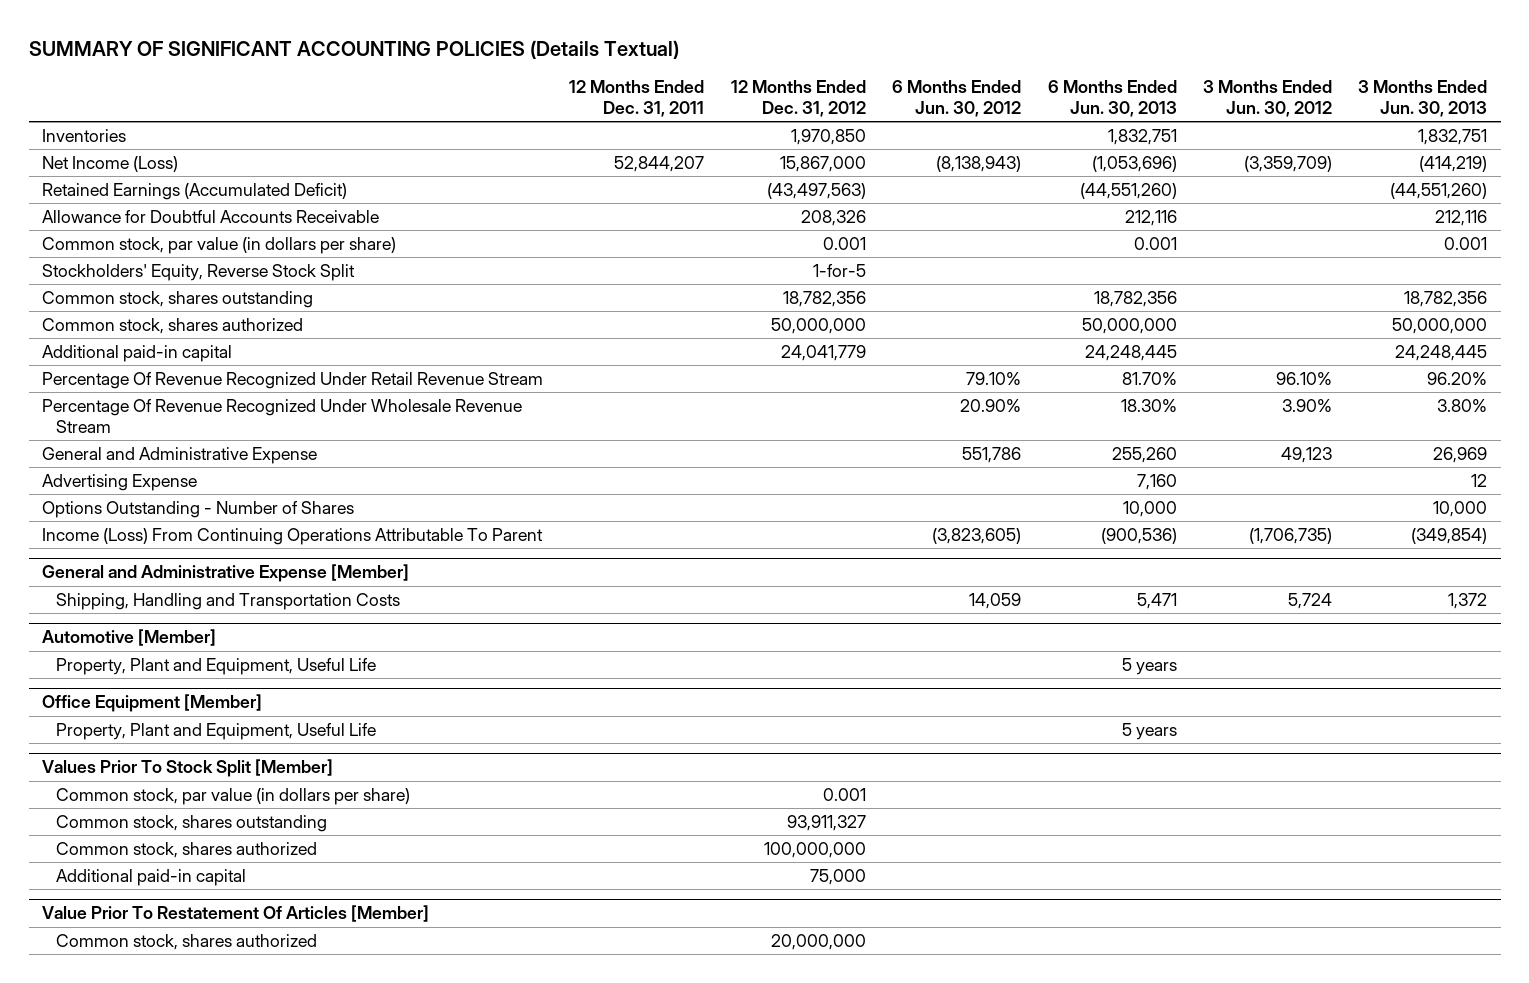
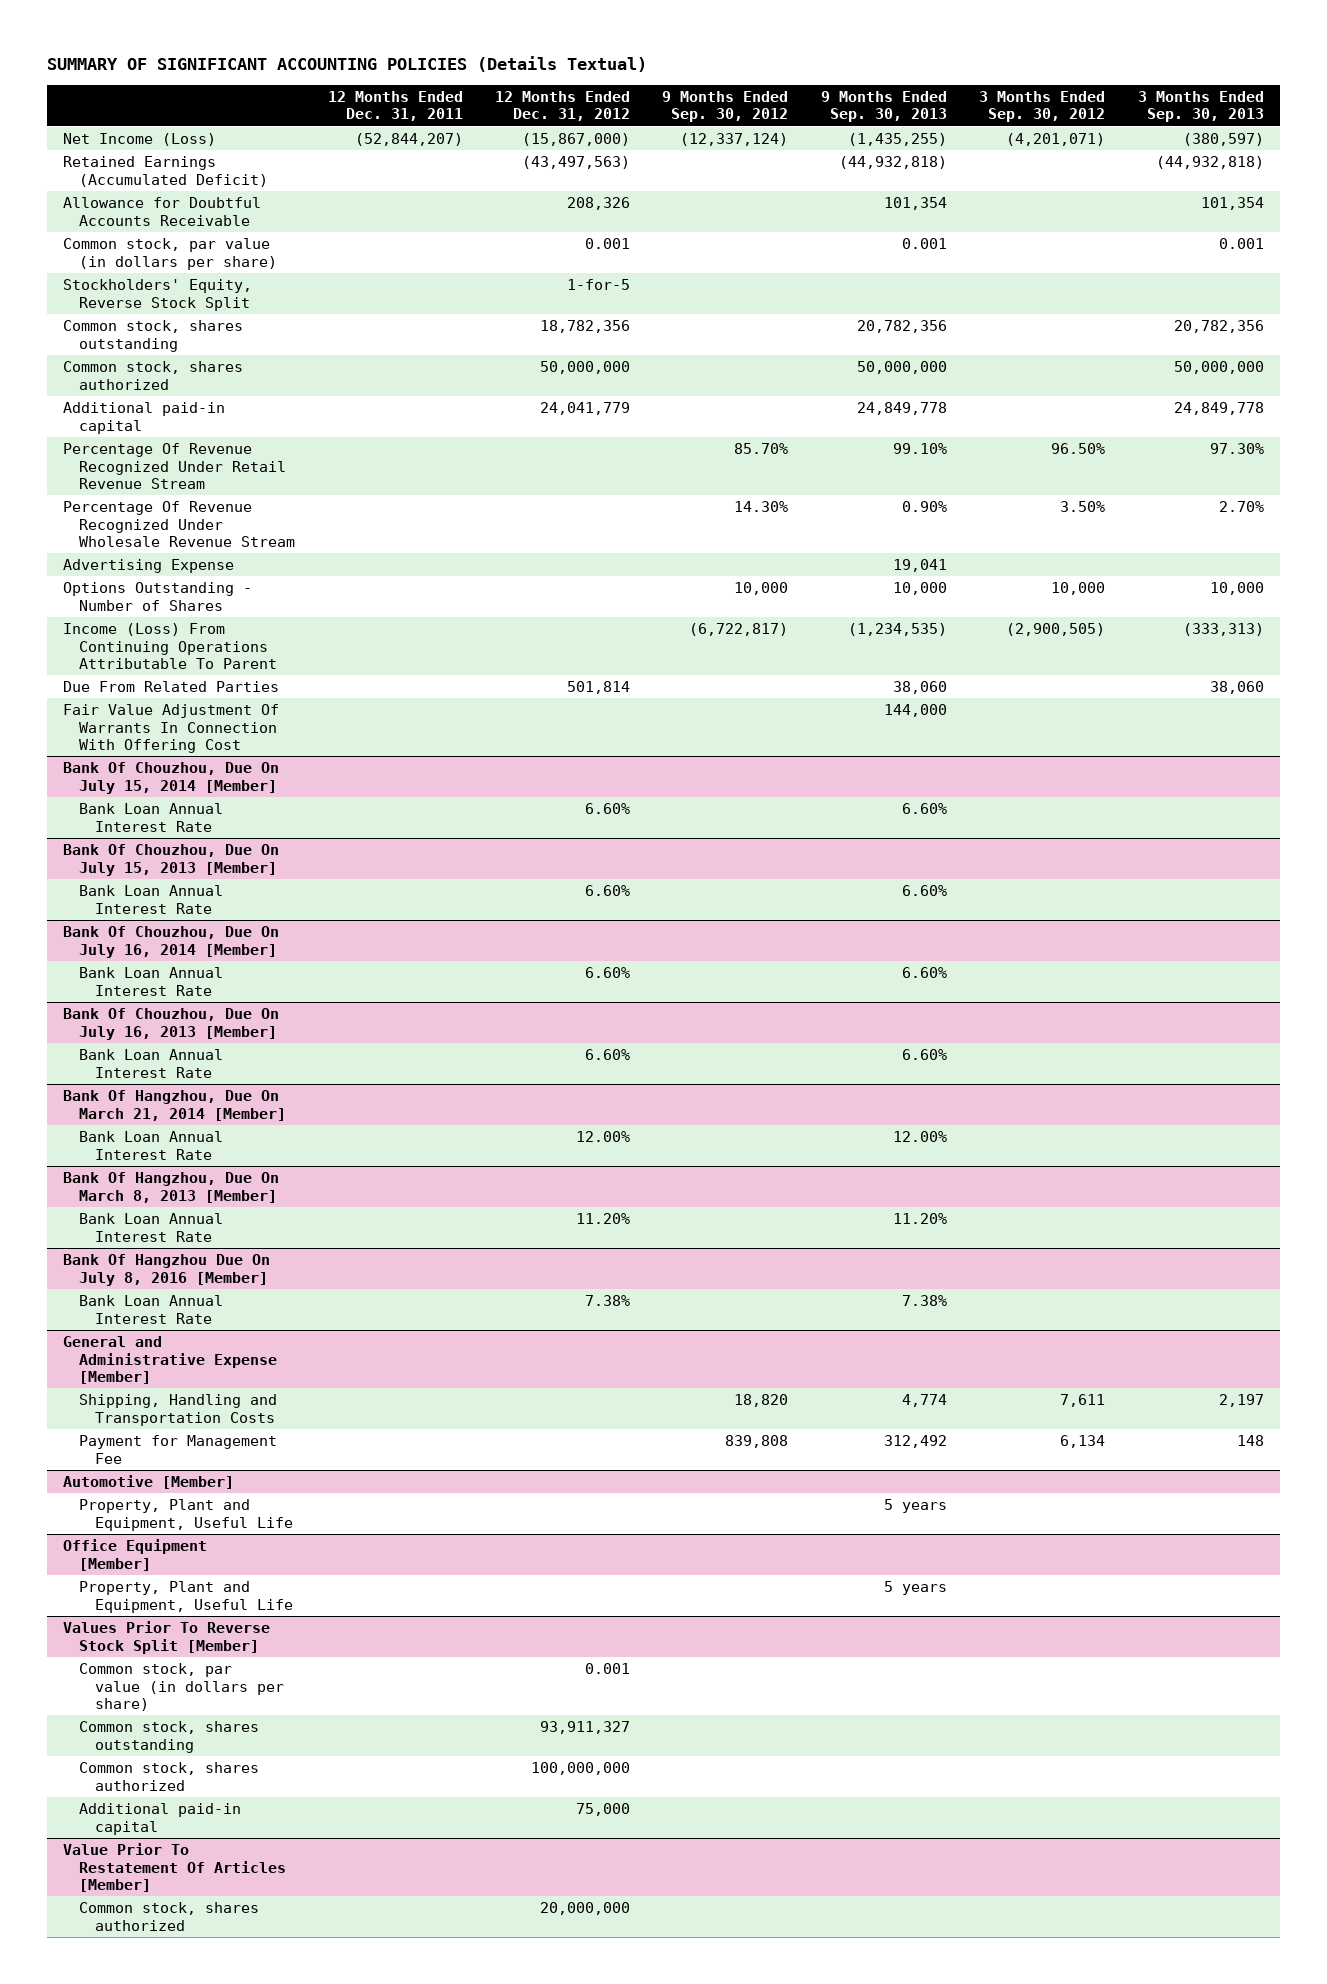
- | 12 Months Ended Dec. 31, 2011 | 12 Months Ended Dec. 31, 2012 | 6 Months Ended Jun. 30, 2012 | 6 Months Ended Jun. 30, 2013 | 3 Months Ended Jun. 30, 2012 | 3 Months Ended Jun. 30, 2013
+ | 12 Months Ended Dec. 31, 2011 | 12 Months Ended Dec. 31, 2012 | 9 Months Ended Sep. 30, 2012 | 9 Months Ended Sep. 30, 2013 | 3 Months Ended Sep. 30, 2012 | 3 Months Ended Sep. 30, 2013
- Inventories | | 1,970,850 | | 1,832,751 | | 1,832,751
- Net Income (Loss) | 52,844,207 | 15,867,000 | (8,138,943) | (1,053,696) | (3,359,709) | (414,219)
+ Net Income (Loss) | (52,844,207) | (15,867,000) | (12,337,124) | (1,435,255) | (4,201,071) | (380,597)
- General and Administrative Expense | | | 551,786 | 255,260 | 49,123 | 26,969
+ Due From Related Parties | | 501,814 | | 38,060 | | 38,060
+ Fair Value Adjustment Of Warrants In Connection With Offering Cost | | | | 144,000 | |
+ Bank Of Chouzhou, Due On July 15, 2014 [Member]
+ Bank Loan Annual Interest Rate | | 6.60% | | 6.60% | |
+ Bank Of Chouzhou, Due On July 15, 2013 [Member]
+ Bank Loan Annual Interest Rate | | 6.60% | | 6.60% | |
+ Bank Of Chouzhou, Due On July 16, 2014 [Member]
+ Bank Loan Annual Interest Rate | | 6.60% | | 6.60% | |
+ Bank Of Chouzhou, Due On July 16, 2013 [Member]
+ Bank Loan Annual Interest Rate | | 6.60% | | 6.60% | |
+ Bank Of Hangzhou, Due On March 21, 2014 [Member]
+ Bank Loan Annual Interest Rate | | 12.00% | | 12.00% | |
+ Bank Of Hangzhou, Due On March 8, 2013 [Member]
+ Bank Loan Annual Interest Rate | | 11.20% | | 11.20% | |
+ Bank Of Hangzhou Due On July 8, 2016 [Member]
+ Bank Loan Annual Interest Rate | | 7.38% | | 7.38% | |
@ General and Administrative Expense [Member]
+ Payment for Management Fee | | | 839,808 | 312,492 | 6,134 | 148
- Values Prior To Stock Split [Member]
+ Values Prior To Reverse Stock Split [Member]

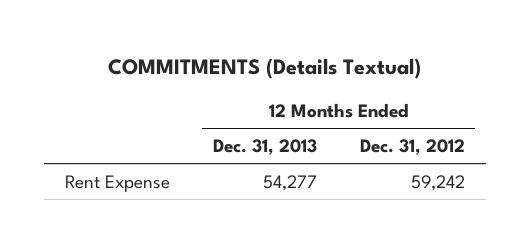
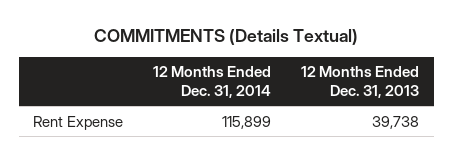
- | 12 Months Ended Dec. 31, 2013 | 12 Months Ended Dec. 31, 2012
+ | 12 Months Ended Dec. 31, 2014 | 12 Months Ended Dec. 31, 2013
- Rent Expense | 54,277 | 59,242
+ Rent Expense | 115,899 | 39,738

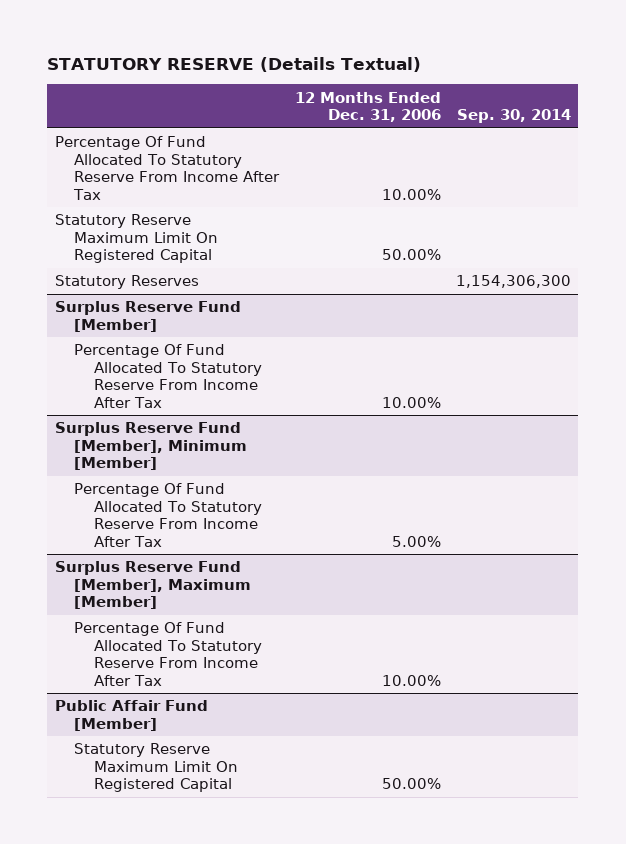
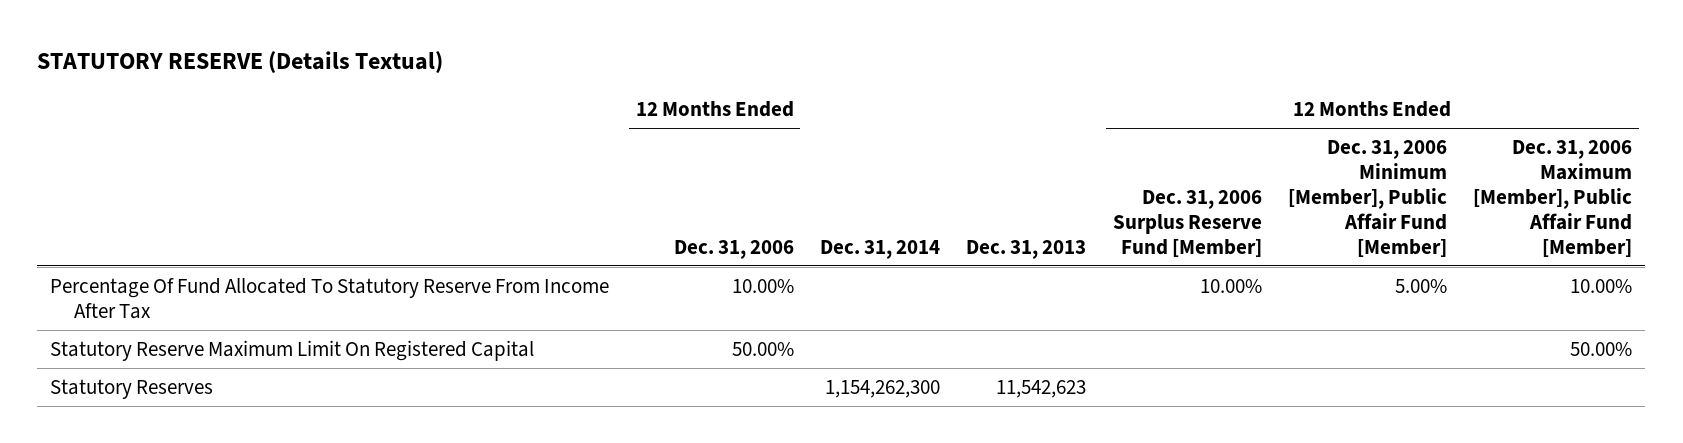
- | 12 Months Ended Dec. 31, 2006 | Sep. 30, 2014
+ | 12 Months Ended Dec. 31, 2006 | Dec. 31, 2014 | Dec. 31, 2013 | 12 Months Ended Dec. 31, 2006 Surplus Reserve Fund [Member] | 12 Months Ended Dec. 31, 2006 Minimum [Member], Public Affair Fund [Member] | 12 Months Ended Dec. 31, 2006 Maximum [Member], Public Affair Fund [Member]
- Surplus Reserve Fund [Member]
- Percentage Of Fund Allocated To Statutory Reserve From Income After Tax | 10.00% |
- Surplus Reserve Fund [Member], Minimum [Member]
- Percentage Of Fund Allocated To Statutory Reserve From Income After Tax | 5.00% |
- Surplus Reserve Fund [Member], Maximum [Member]
- Percentage Of Fund Allocated To Statutory Reserve From Income After Tax | 10.00% |
- Public Affair Fund [Member]
- Statutory Reserve Maximum Limit On Registered Capital | 50.00% |

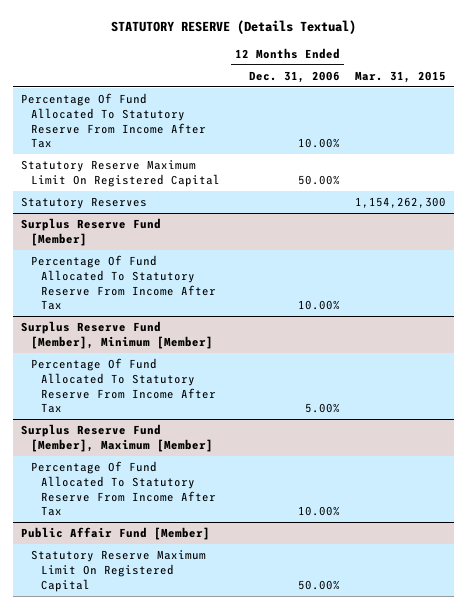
- | 12 Months Ended Dec. 31, 2006 | Dec. 31, 2014 | Dec. 31, 2013 | 12 Months Ended Dec. 31, 2006 Surplus Reserve Fund [Member] | 12 Months Ended Dec. 31, 2006 Minimum [Member], Public Affair Fund [Member] | 12 Months Ended Dec. 31, 2006 Maximum [Member], Public Affair Fund [Member]
+ | 12 Months Ended Dec. 31, 2006 | Mar. 31, 2015
+ Surplus Reserve Fund [Member]
+ Percentage Of Fund Allocated To Statutory Reserve From Income After Tax | 10.00% |
+ Surplus Reserve Fund [Member], Minimum [Member]
+ Percentage Of Fund Allocated To Statutory Reserve From Income After Tax | 5.00% |
+ Surplus Reserve Fund [Member], Maximum [Member]
+ Percentage Of Fund Allocated To Statutory Reserve From Income After Tax | 10.00% |
+ Public Affair Fund [Member]
+ Statutory Reserve Maximum Limit On Registered Capital | 50.00% |

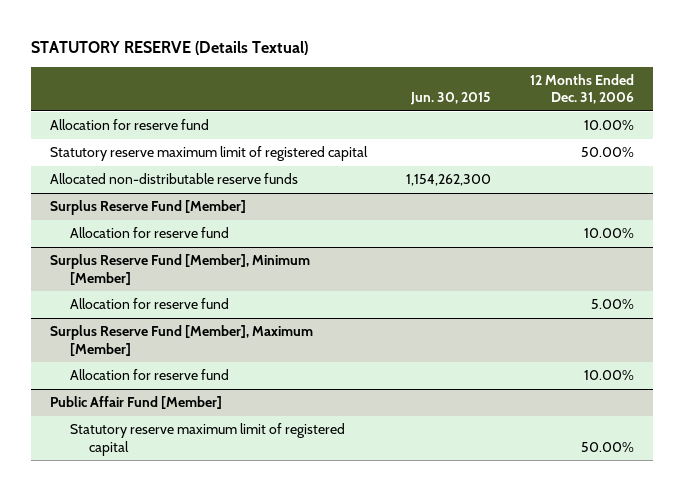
- | 12 Months Ended Dec. 31, 2006 | Mar. 31, 2015
+ | Jun. 30, 2015 | 12 Months Ended Dec. 31, 2006
- Percentage Of Fund Allocated To Statutory Reserve From Income After Tax | 10.00% |
- Statutory Reserve Maximum Limit On Registered Capital | 50.00% |
- Statutory Reserves | | 1,154,262,300
+ Allocation for reserve fund | | 10.00%
+ Statutory reserve maximum limit of registered capital | | 50.00%
+ Allocated non-distributable reserve funds | 1,154,262,300 |
@ Surplus Reserve Fund [Member]
- Percentage Of Fund Allocated To Statutory Reserve From Income After Tax | 10.00% |
+ Allocation for reserve fund | | 10.00%
@ Surplus Reserve Fund [Member], Minimum [Member]
- Percentage Of Fund Allocated To Statutory Reserve From Income After Tax | 5.00% |
+ Allocation for reserve fund | | 5.00%
@ Surplus Reserve Fund [Member], Maximum [Member]
- Percentage Of Fund Allocated To Statutory Reserve From Income After Tax | 10.00% |
+ Allocation for reserve fund | | 10.00%
@ Public Affair Fund [Member]
- Statutory Reserve Maximum Limit On Registered Capital | 50.00% |
+ Statutory reserve maximum limit of registered capital | | 50.00%

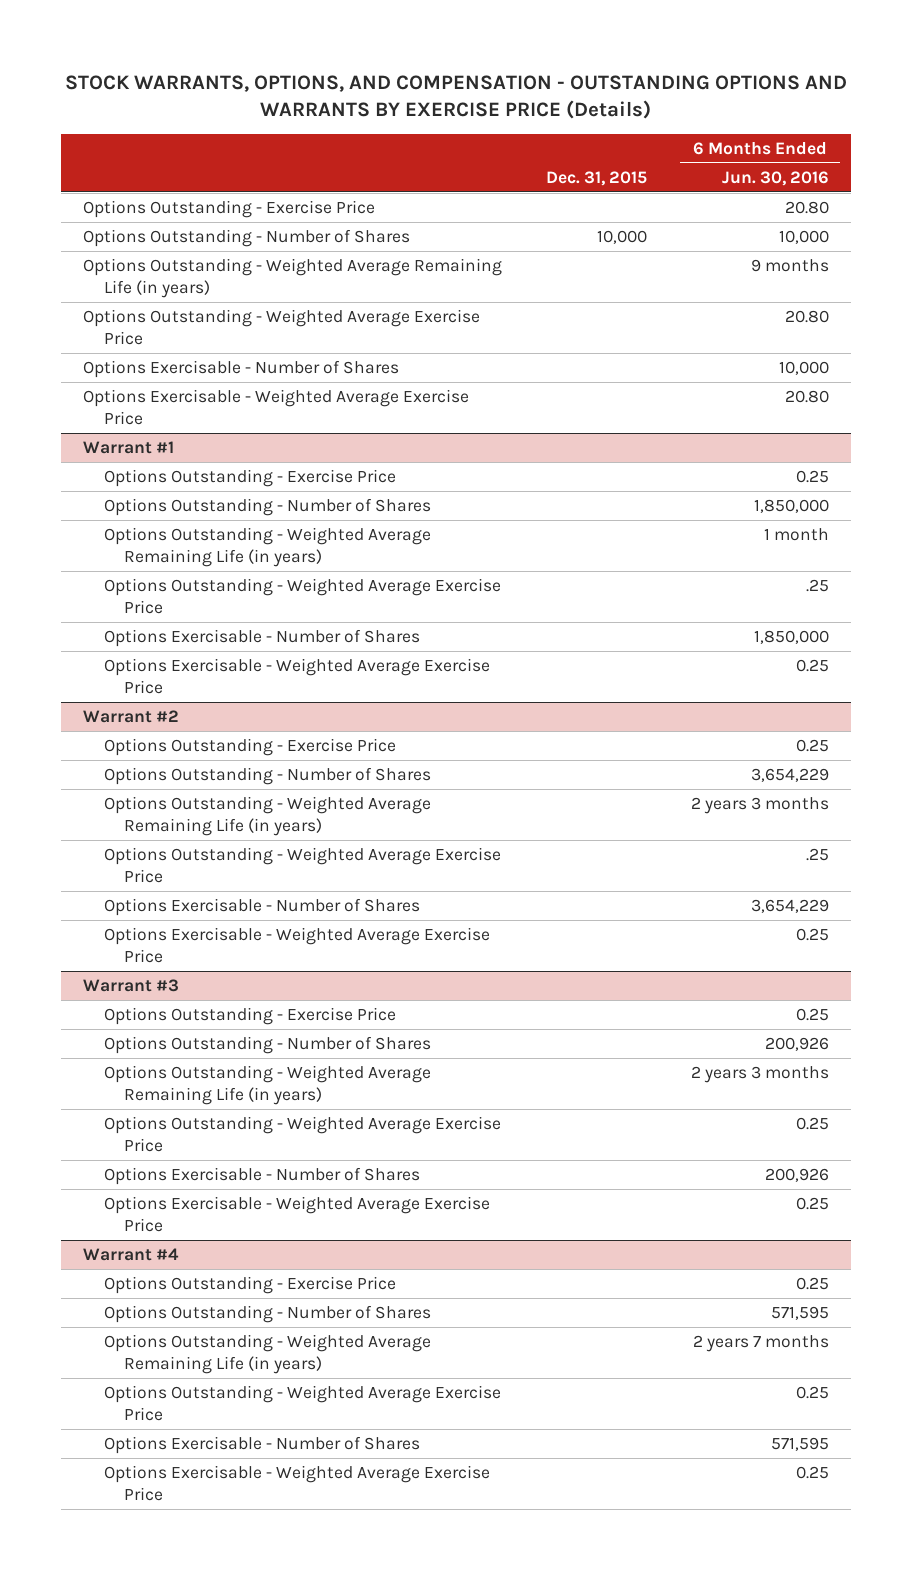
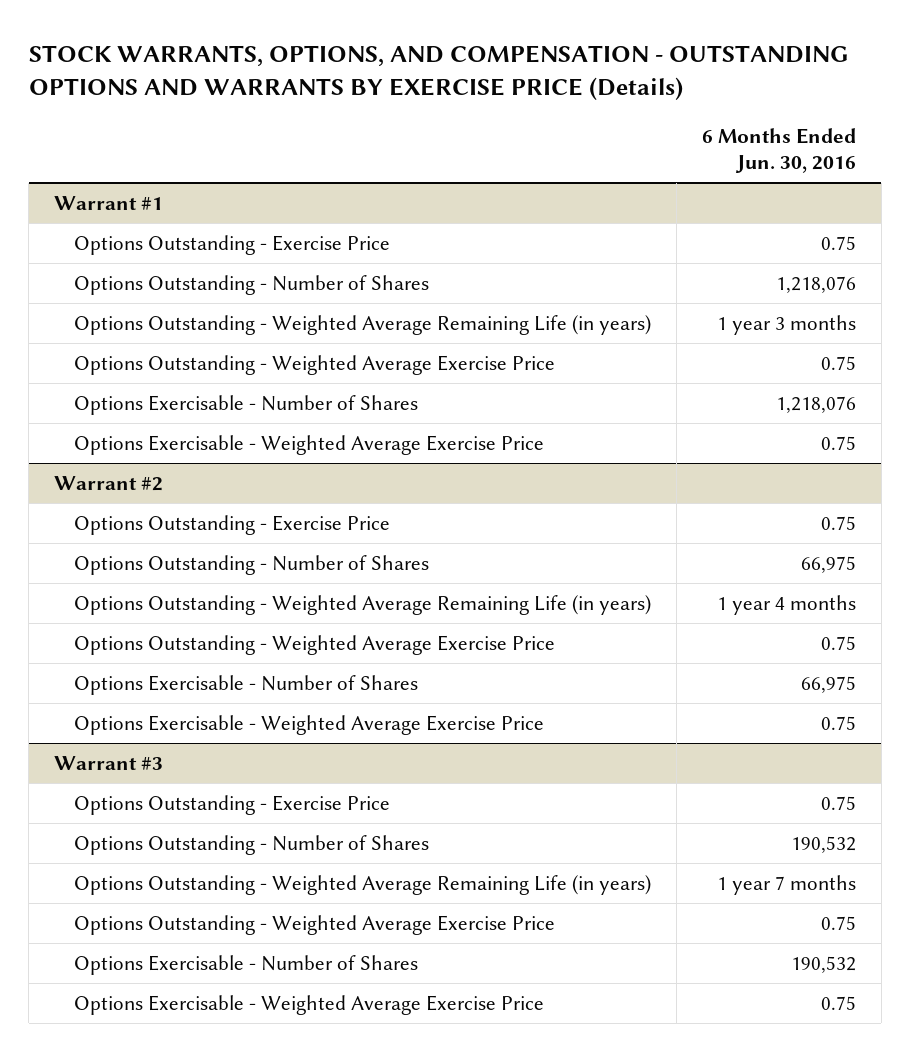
- | Dec. 31, 2015 | 6 Months Ended Jun. 30, 2016
+ | 6 Months Ended Jun. 30, 2016
- Options Outstanding - Exercise Price | | 20.80
- Options Outstanding - Number of Shares | 10,000 | 10,000
- Options Outstanding - Weighted Average Remaining Life (in years) | | 9 months
- Options Outstanding - Weighted Average Exercise Price | | 20.80
- Options Exercisable - Number of Shares | | 10,000
- Options Exercisable - Weighted Average Exercise Price | | 20.80
@ Warrant #1
- Options Outstanding - Exercise Price | | 0.25
- Options Outstanding - Number of Shares | | 1,850,000
- Options Outstanding - Weighted Average Remaining Life (in years) | | 1 month
- Options Outstanding - Weighted Average Exercise Price | | .25
- Options Exercisable - Number of Shares | | 1,850,000
- Options Exercisable - Weighted Average Exercise Price | | 0.25
+ Options Outstanding - Exercise Price | 0.75
+ Options Outstanding - Number of Shares | 1,218,076
+ Options Outstanding - Weighted Average Remaining Life (in years) | 1 year 3 months
+ Options Outstanding - Weighted Average Exercise Price | 0.75
+ Options Exercisable - Number of Shares | 1,218,076
+ Options Exercisable - Weighted Average Exercise Price | 0.75
@ Warrant #2
- Options Outstanding - Exercise Price | | 0.25
- Options Outstanding - Number of Shares | | 3,654,229
- Options Outstanding - Weighted Average Remaining Life (in years) | | 2 years 3 months
- Options Outstanding - Weighted Average Exercise Price | | .25
- Options Exercisable - Number of Shares | | 3,654,229
- Options Exercisable - Weighted Average Exercise Price | | 0.25
+ Options Outstanding - Exercise Price | 0.75
+ Options Outstanding - Number of Shares | 66,975
+ Options Outstanding - Weighted Average Remaining Life (in years) | 1 year 4 months
+ Options Outstanding - Weighted Average Exercise Price | 0.75
+ Options Exercisable - Number of Shares | 66,975
+ Options Exercisable - Weighted Average Exercise Price | 0.75
@ Warrant #3
- Options Outstanding - Exercise Price | | 0.25
- Options Outstanding - Number of Shares | | 200,926
- Options Outstanding - Weighted Average Remaining Life (in years) | | 2 years 3 months
- Options Outstanding - Weighted Average Exercise Price | | 0.25
- Options Exercisable - Number of Shares | | 200,926
- Options Exercisable - Weighted Average Exercise Price | | 0.25
- Warrant #4
- Options Outstanding - Exercise Price | | 0.25
- Options Outstanding - Number of Shares | | 571,595
- Options Outstanding - Weighted Average Remaining Life (in years) | | 2 years 7 months
- Options Outstanding - Weighted Average Exercise Price | | 0.25
- Options Exercisable - Number of Shares | | 571,595
- Options Exercisable - Weighted Average Exercise Price | | 0.25
@ Warrant #3
+ Options Outstanding - Exercise Price | 0.75
+ Options Outstanding - Number of Shares | 190,532
+ Options Outstanding - Weighted Average Remaining Life (in years) | 1 year 7 months
+ Options Outstanding - Weighted Average Exercise Price | 0.75
+ Options Exercisable - Number of Shares | 190,532
+ Options Exercisable - Weighted Average Exercise Price | 0.75

